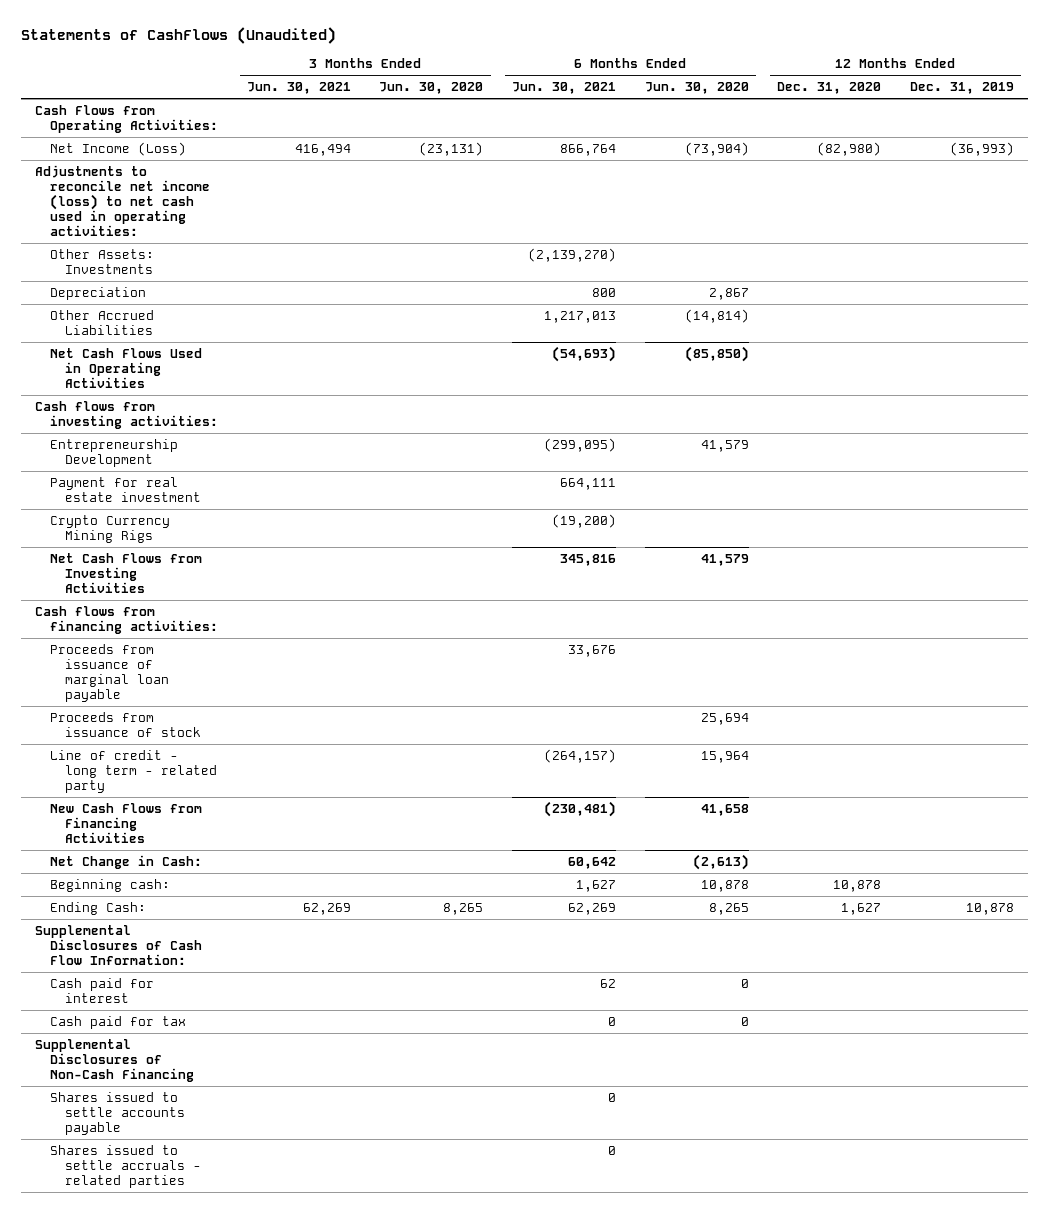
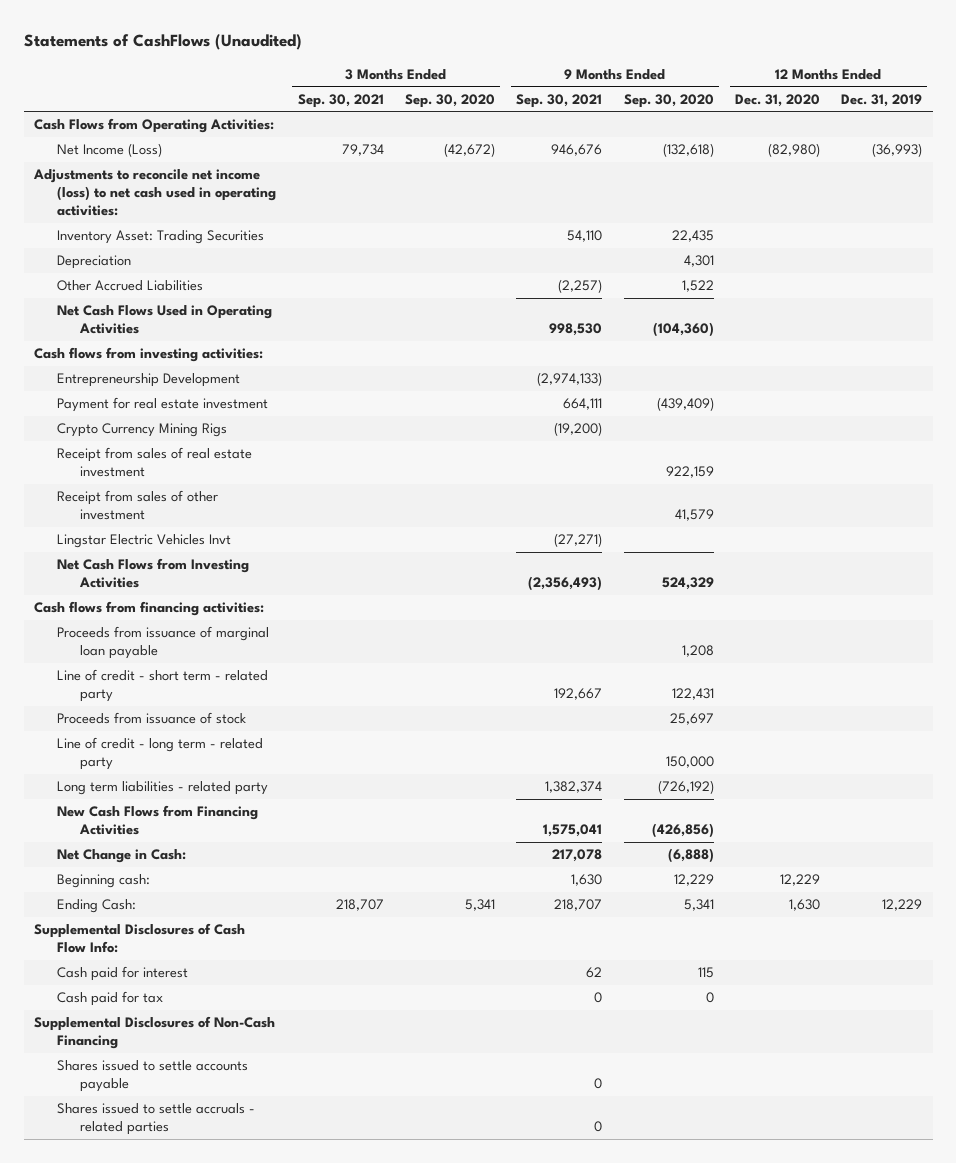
- | 3 Months Ended Jun. 30, 2021 | 3 Months Ended Jun. 30, 2020 | 6 Months Ended Jun. 30, 2021 | 6 Months Ended Jun. 30, 2020 | 12 Months Ended Dec. 31, 2020 | 12 Months Ended Dec. 31, 2019
+ | 3 Months Ended Sep. 30, 2021 | 3 Months Ended Sep. 30, 2020 | 9 Months Ended Sep. 30, 2021 | 9 Months Ended Sep. 30, 2020 | 12 Months Ended Dec. 31, 2020 | 12 Months Ended Dec. 31, 2019
- Other Assets: Investments | | | (2,139,270) | | |
+ Inventory Asset: Trading Securities | | | 54,110 | 22,435 | |
+ Receipt from sales of real estate investment | | | | 922,159 | |
+ Receipt from sales of other investment | | | | 41,579 | |
+ Lingstar Electric Vehicles Invt | | | (27,271) | | |
+ Line of credit - short term - related party | | | 192,667 | 122,431 | |
+ Long term liabilities - related party | | | 1,382,374 | (726,192) | |
- Beginning cash: | | | 1,627 | 10,878 | 10,878 |
- Ending Cash: | 62,269 | 8,265 | 62,269 | 8,265 | 1,627 | 10,878
- Supplemental Disclosures of Cash Flow Information:
+ Beginning cash: | | | 1,630 | 12,229 | 12,229 |
+ Ending Cash: | 218,707 | 5,341 | 218,707 | 5,341 | 1,630 | 12,229
+ Supplemental Disclosures of Cash Flow Info:

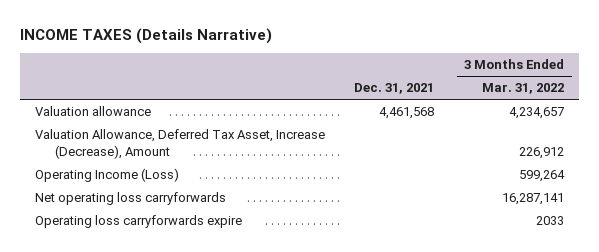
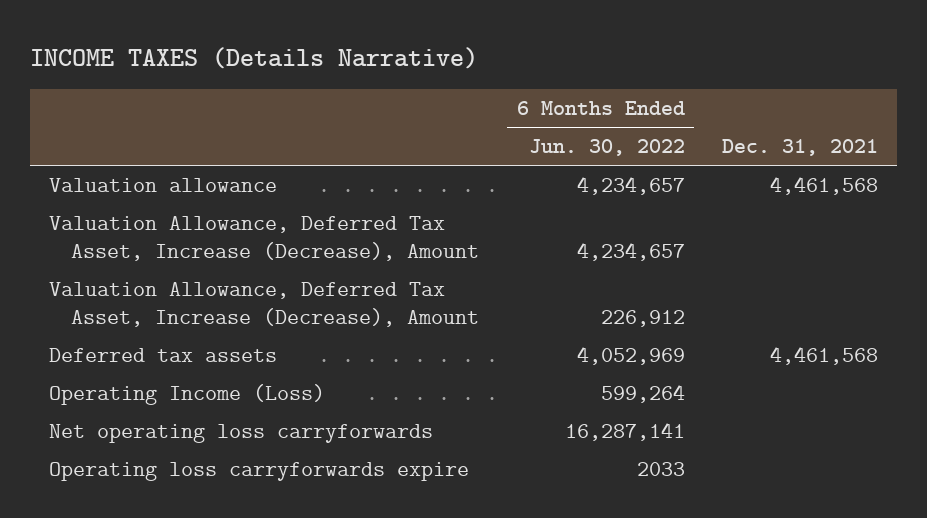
- | Dec. 31, 2021 | 3 Months Ended Mar. 31, 2022
+ | 6 Months Ended Jun. 30, 2022 | Dec. 31, 2021
+ Valuation Allowance, Deferred Tax Asset, Increase (Decrease), Amount | 226,912 |
+ Deferred tax assets | 4,052,969 | 4,461,568

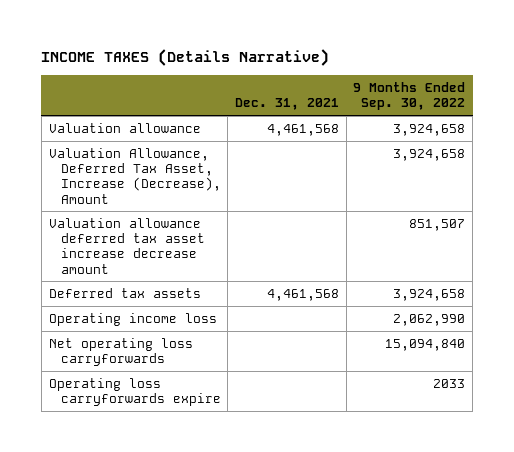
- | 6 Months Ended Jun. 30, 2022 | Dec. 31, 2021
+ | Dec. 31, 2021 | 9 Months Ended Sep. 30, 2022
- Valuation Allowance, Deferred Tax Asset, Increase (Decrease), Amount | 226,912 |
+ Valuation allowance deferred tax asset increase decrease amount | | 851,507
- Operating Income (Loss) | 599,264 |
+ Operating income loss | | 2,062,990

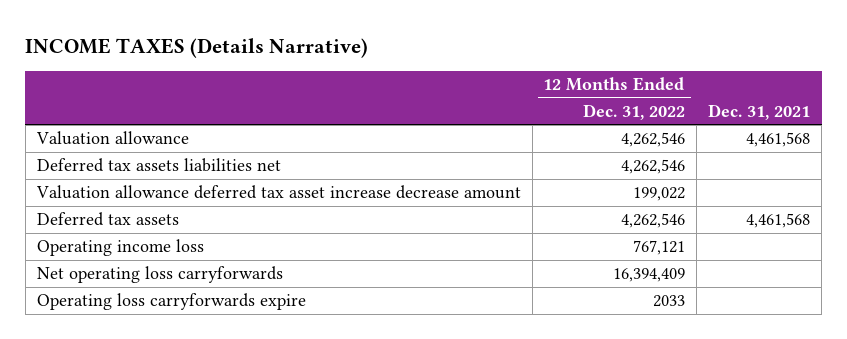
- | Dec. 31, 2021 | 9 Months Ended Sep. 30, 2022
+ | 12 Months Ended Dec. 31, 2022 | Dec. 31, 2021
- Valuation Allowance, Deferred Tax Asset, Increase (Decrease), Amount | | 3,924,658
+ Deferred tax assets liabilities net | 4,262,546 |

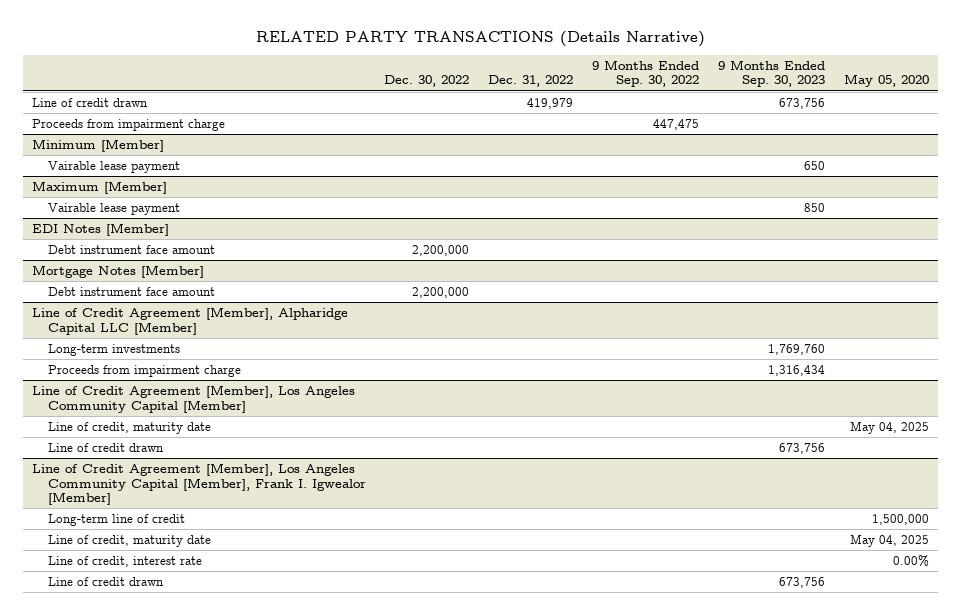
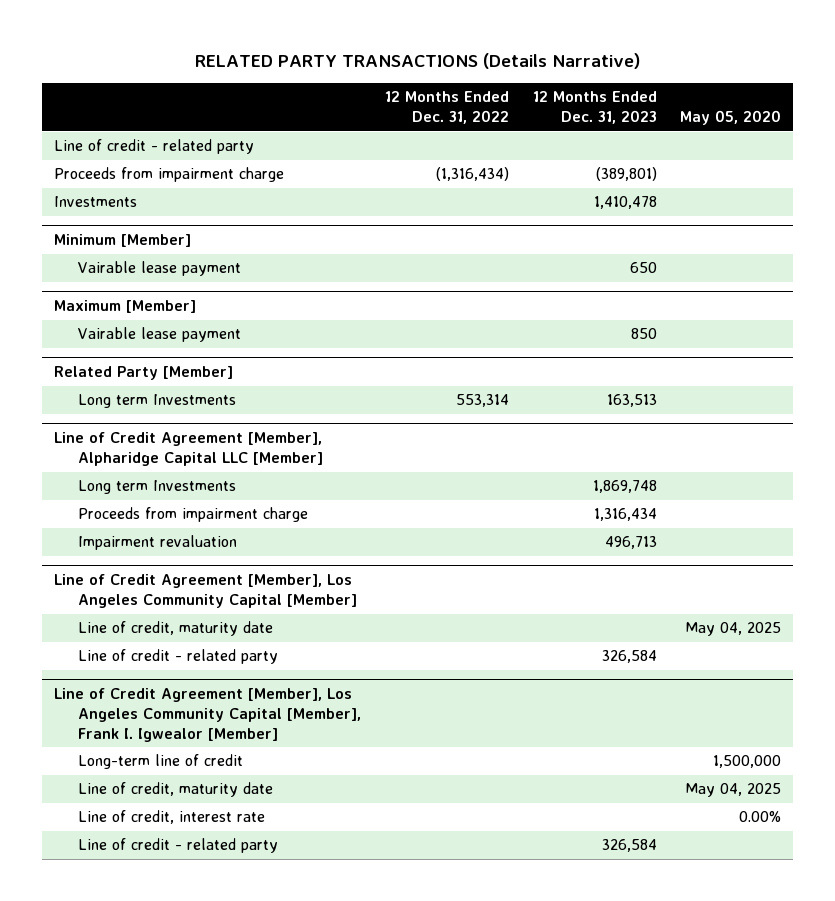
- | Dec. 30, 2022 | Dec. 31, 2022 | 9 Months Ended Sep. 30, 2022 | 9 Months Ended Sep. 30, 2023 | May 05, 2020
+ | 12 Months Ended Dec. 31, 2022 | 12 Months Ended Dec. 31, 2023 | May 05, 2020
- Line of credit drawn | | 419,979 | | 673,756 |
+ Line of credit - related party
+ Investments | | 1,410,478 |
- EDI Notes [Member]
- Debt instrument face amount | 2,200,000 | | | |
- Mortgage Notes [Member]
- Debt instrument face amount | 2,200,000 | | | |
+ Related Party [Member]
+ Long term Investments | 553,314 | 163,513 |
@ Line of Credit Agreement [Member], Alpharidge Capital LLC [Member]
- Long-term investments | | | | 1,769,760 |
+ Long term Investments | | 1,869,748 |
+ Impairment revaluation | | 496,713 |
@ Line of Credit Agreement [Member], Los Angeles Community Capital [Member]
- Line of credit drawn | | | | 673,756 |
+ Line of credit - related party | | 326,584 |
@ Line of Credit Agreement [Member], Los Angeles Community Capital [Member], Frank I. Igwealor [Member]
- Line of credit drawn | | | | 673,756 |
+ Line of credit - related party | | 326,584 |

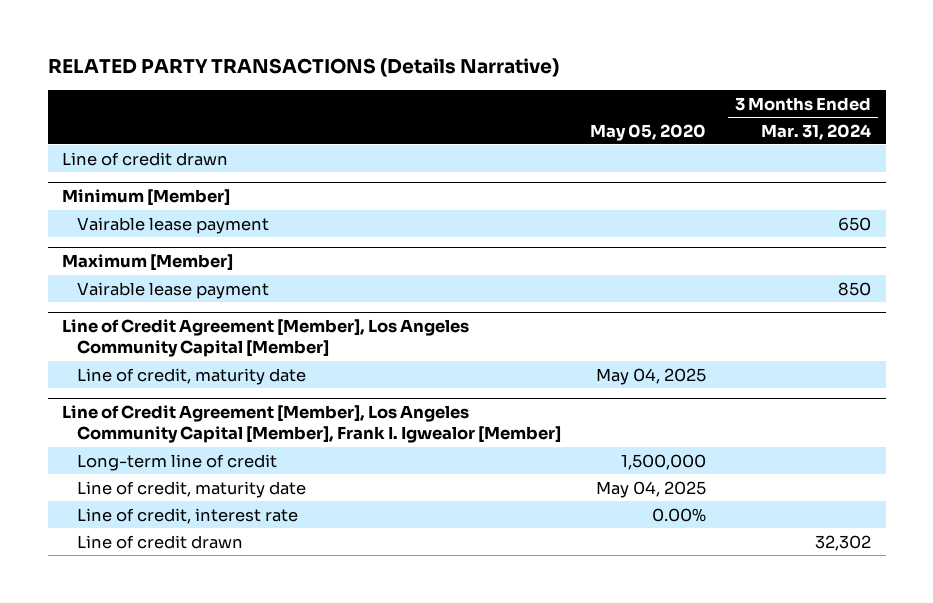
- | 12 Months Ended Dec. 31, 2022 | 12 Months Ended Dec. 31, 2023 | May 05, 2020
+ | May 05, 2020 | 3 Months Ended Mar. 31, 2024
- Line of credit - related party
- Proceeds from impairment charge | (1,316,434) | (389,801) |
- Investments | | 1,410,478 |
+ Line of credit drawn
- Related Party [Member]
- Long term Investments | 553,314 | 163,513 |
- Line of Credit Agreement [Member], Alpharidge Capital LLC [Member]
- Long term Investments | | 1,869,748 |
- Proceeds from impairment charge | | 1,316,434 |
- Impairment revaluation | | 496,713 |
@ Line of Credit Agreement [Member], Los Angeles Community Capital [Member]
- Line of credit - related party | | 326,584 |
@ Line of Credit Agreement [Member], Los Angeles Community Capital [Member], Frank I. Igwealor [Member]
- Line of credit - related party | | 326,584 |
+ Line of credit drawn | | 32,302

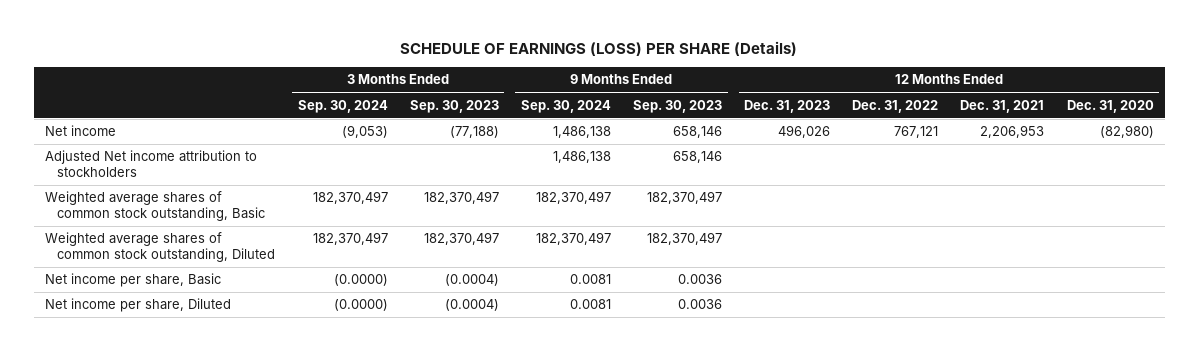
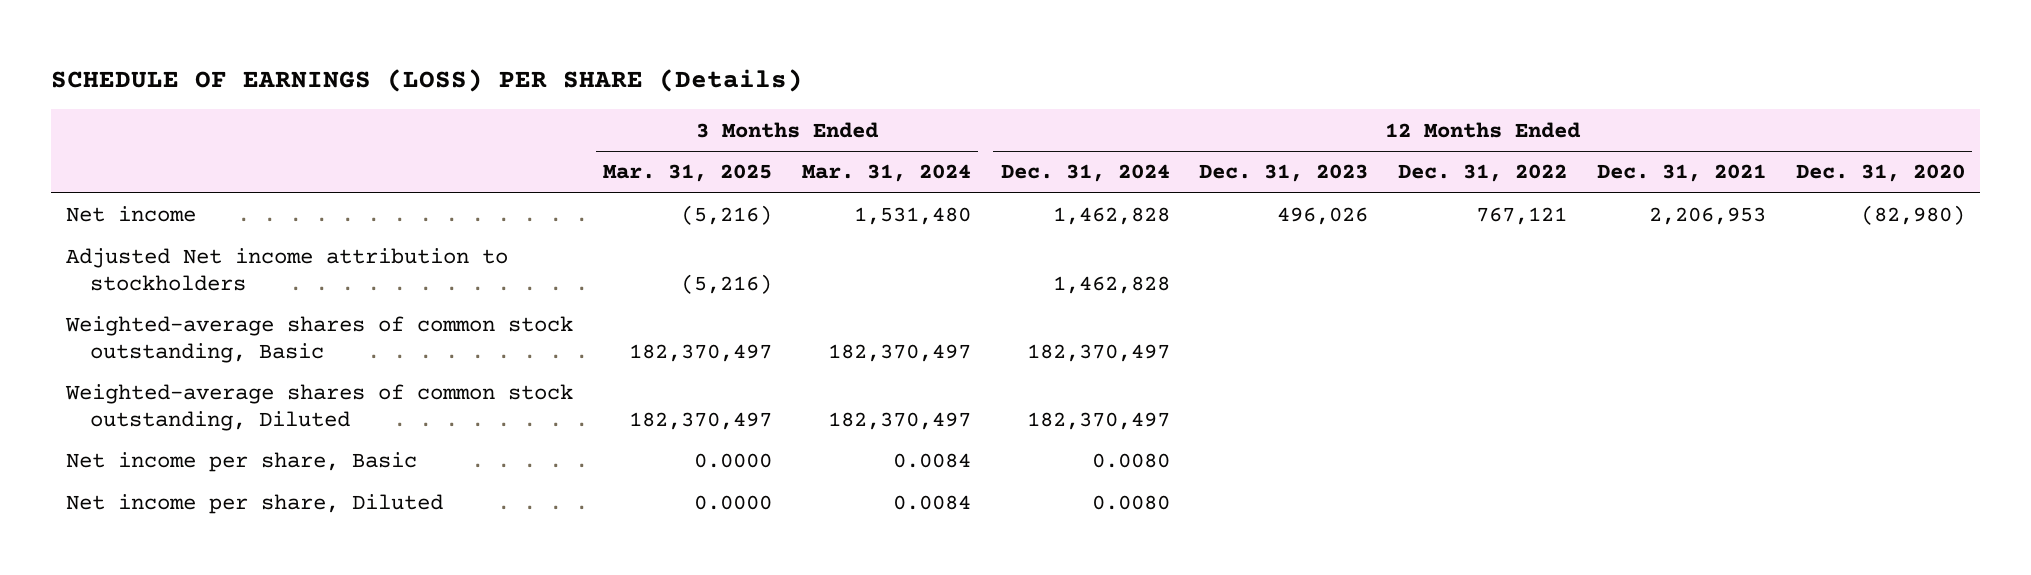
- | 3 Months Ended Sep. 30, 2024 | 3 Months Ended Sep. 30, 2023 | 9 Months Ended Sep. 30, 2024 | 9 Months Ended Sep. 30, 2023 | 12 Months Ended Dec. 31, 2023 | 12 Months Ended Dec. 31, 2022 | 12 Months Ended Dec. 31, 2021 | 12 Months Ended Dec. 31, 2020
+ | 3 Months Ended Mar. 31, 2025 | 3 Months Ended Mar. 31, 2024 | 12 Months Ended Dec. 31, 2024 | 12 Months Ended Dec. 31, 2023 | 12 Months Ended Dec. 31, 2022 | 12 Months Ended Dec. 31, 2021 | 12 Months Ended Dec. 31, 2020
- Weighted average shares of common stock outstanding, Basic | 182,370,497 | 182,370,497 | 182,370,497 | 182,370,497 | | | |
- Weighted average shares of common stock outstanding, Diluted | 182,370,497 | 182,370,497 | 182,370,497 | 182,370,497 | | | |
+ Weighted-average shares of common stock outstanding, Basic | 182,370,497 | 182,370,497 | 182,370,497 | | | |
+ Weighted-average shares of common stock outstanding, Diluted | 182,370,497 | 182,370,497 | 182,370,497 | | | |

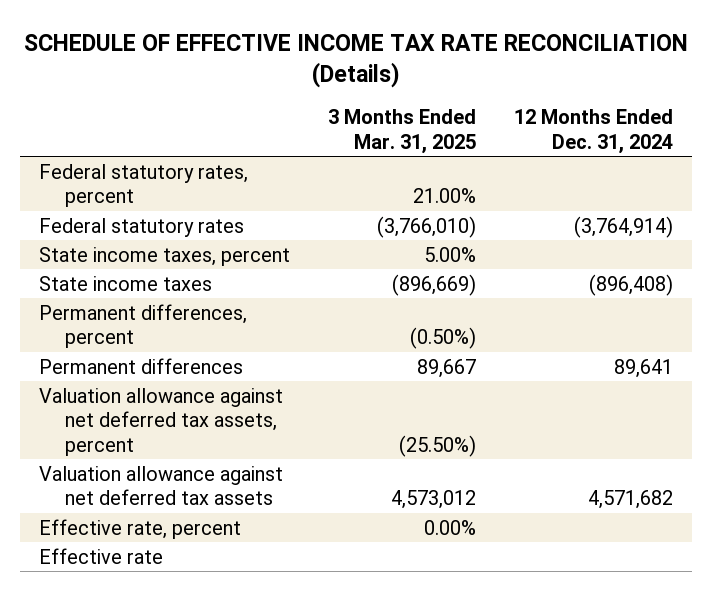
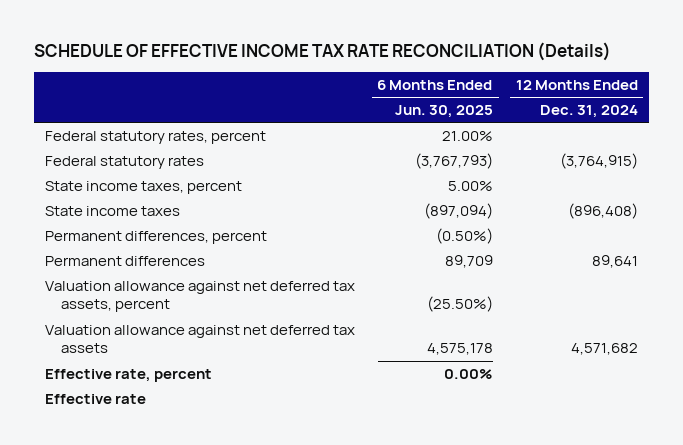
- | 3 Months Ended Mar. 31, 2025 | 12 Months Ended Dec. 31, 2024
+ | 6 Months Ended Jun. 30, 2025 | 12 Months Ended Dec. 31, 2024
- Federal statutory rates | (3,766,010) | (3,764,914)
+ Federal statutory rates | (3,767,793) | (3,764,915)

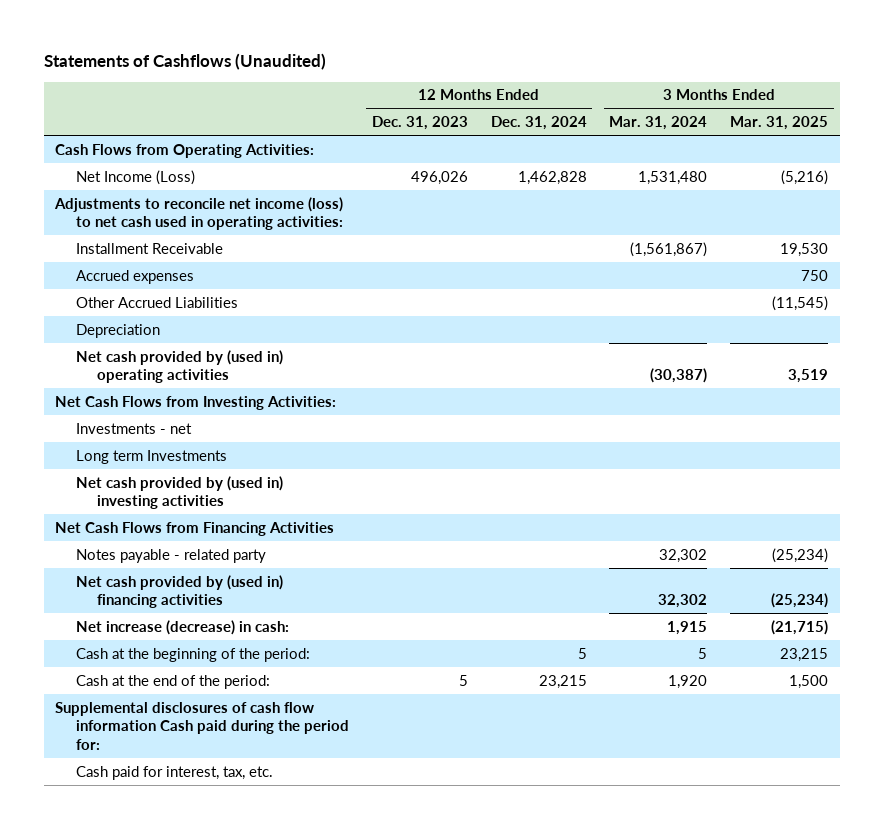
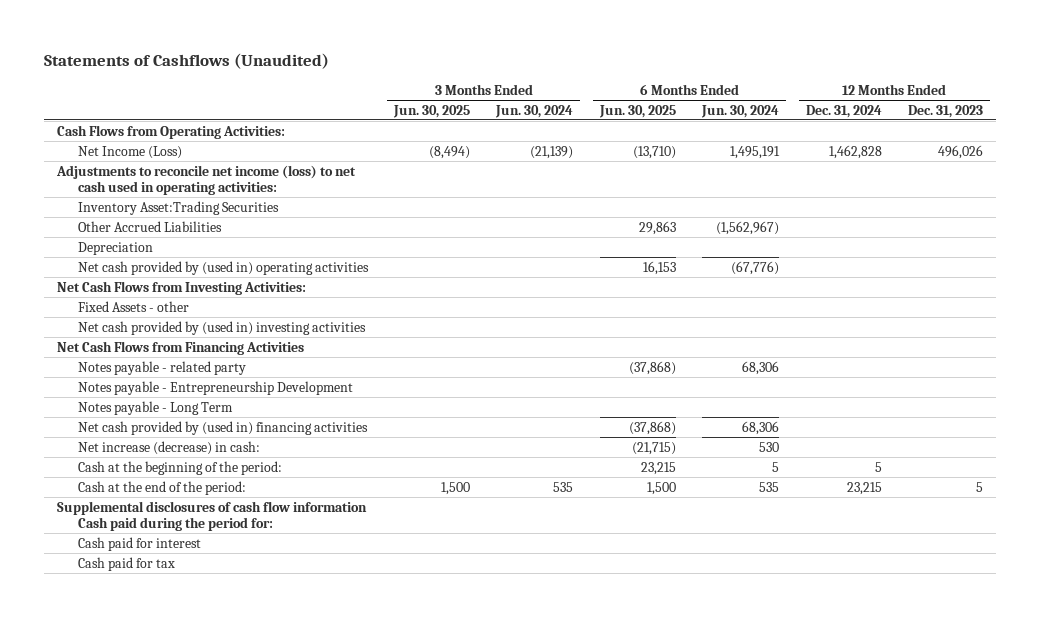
- | 12 Months Ended Dec. 31, 2023 | 12 Months Ended Dec. 31, 2024 | 3 Months Ended Mar. 31, 2024 | 3 Months Ended Mar. 31, 2025
+ | 3 Months Ended Jun. 30, 2025 | 3 Months Ended Jun. 30, 2024 | 6 Months Ended Jun. 30, 2025 | 6 Months Ended Jun. 30, 2024 | 12 Months Ended Dec. 31, 2024 | 12 Months Ended Dec. 31, 2023
- Installment Receivable | | | (1,561,867) | 19,530
- Accrued expenses | | | | 750
+ Inventory Asset:Trading Securities
- Investments - net
- Long term Investments
+ Fixed Assets - other
+ Notes payable - Entrepreneurship Development
+ Notes payable - Long Term
- Cash paid for interest, tax, etc.
+ Cash paid for interest
+ Cash paid for tax

